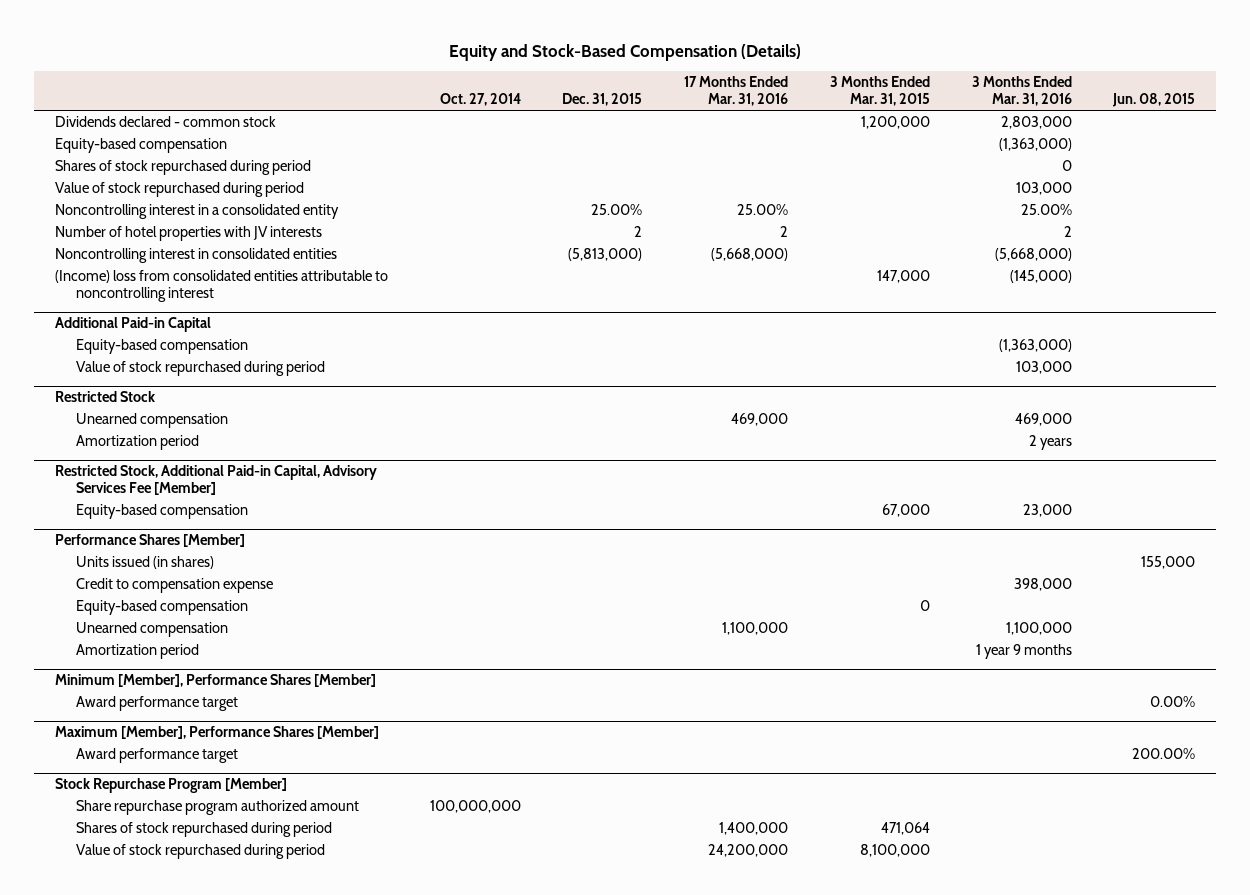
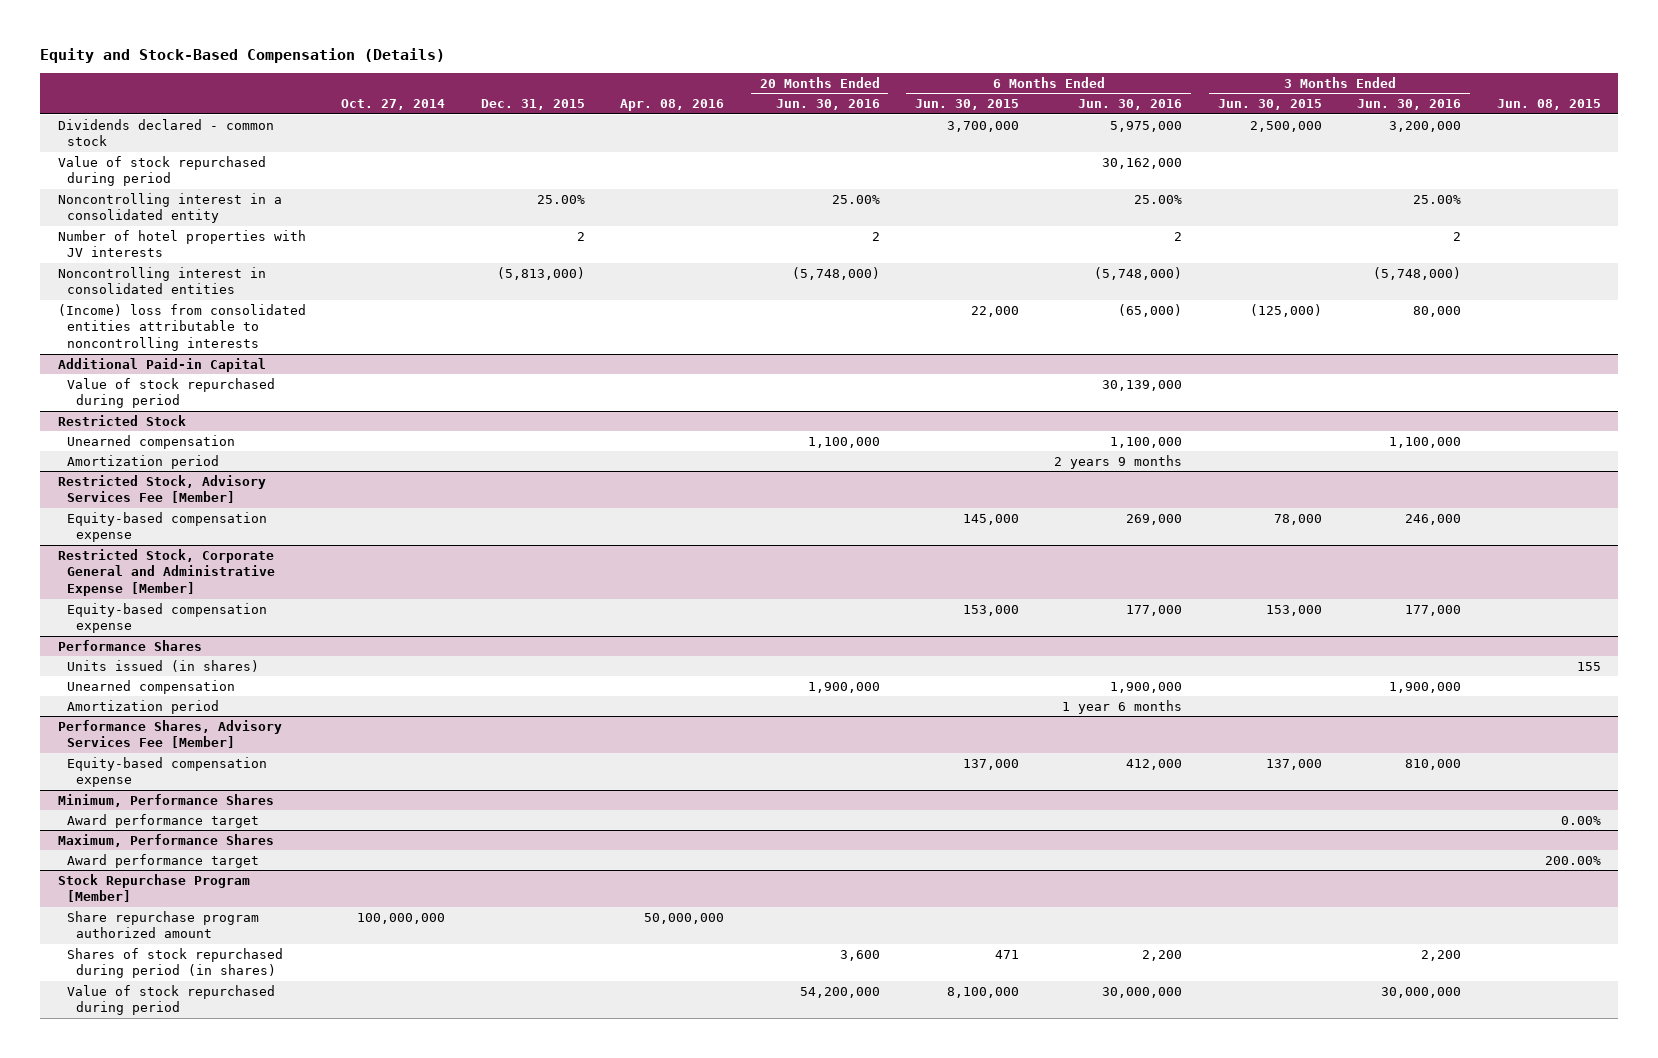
- | Oct. 27, 2014 | Dec. 31, 2015 | 17 Months Ended Mar. 31, 2016 | 3 Months Ended Mar. 31, 2015 | 3 Months Ended Mar. 31, 2016 | Jun. 08, 2015
+ | Oct. 27, 2014 | Dec. 31, 2015 | Apr. 08, 2016 | 20 Months Ended Jun. 30, 2016 | 6 Months Ended Jun. 30, 2015 | 6 Months Ended Jun. 30, 2016 | 3 Months Ended Jun. 30, 2015 | 3 Months Ended Jun. 30, 2016 | Jun. 08, 2015
- Equity-based compensation | | | | | (1,363,000) |
- Shares of stock repurchased during period | | | | | 0 |
- (Income) loss from consolidated entities attributable to noncontrolling interest | | | | 147,000 | (145,000) |
+ (Income) loss from consolidated entities attributable to noncontrolling interests | | | | | 22,000 | (65,000) | (125,000) | 80,000 |
@ Additional Paid-in Capital
- Equity-based compensation | | | | | (1,363,000) |
- Restricted Stock, Additional Paid-in Capital, Advisory Services Fee [Member]
- Equity-based compensation | | | | 67,000 | 23,000 |
- Performance Shares [Member]
- Units issued (in shares) | | | | | | 155,000
- Credit to compensation expense | | | | | 398,000 |
- Equity-based compensation | | | | 0 | |
+ Restricted Stock, Advisory Services Fee [Member]
+ Equity-based compensation expense | | | | | 145,000 | 269,000 | 78,000 | 246,000 |
+ Restricted Stock, Corporate General and Administrative Expense [Member]
+ Equity-based compensation expense | | | | | 153,000 | 177,000 | 153,000 | 177,000 |
+ Performance Shares
+ Units issued (in shares) | | | | | | | | | 155
- Minimum [Member], Performance Shares [Member]
+ Performance Shares, Advisory Services Fee [Member]
+ Equity-based compensation expense | | | | | 137,000 | 412,000 | 137,000 | 810,000 |
+ Minimum, Performance Shares
- Maximum [Member], Performance Shares [Member]
+ Maximum, Performance Shares
@ Stock Repurchase Program [Member]
- Shares of stock repurchased during period | | | 1,400,000 | 471,064 | |
+ Shares of stock repurchased during period (in shares) | | | | 3,600 | 471 | 2,200 | | 2,200 |

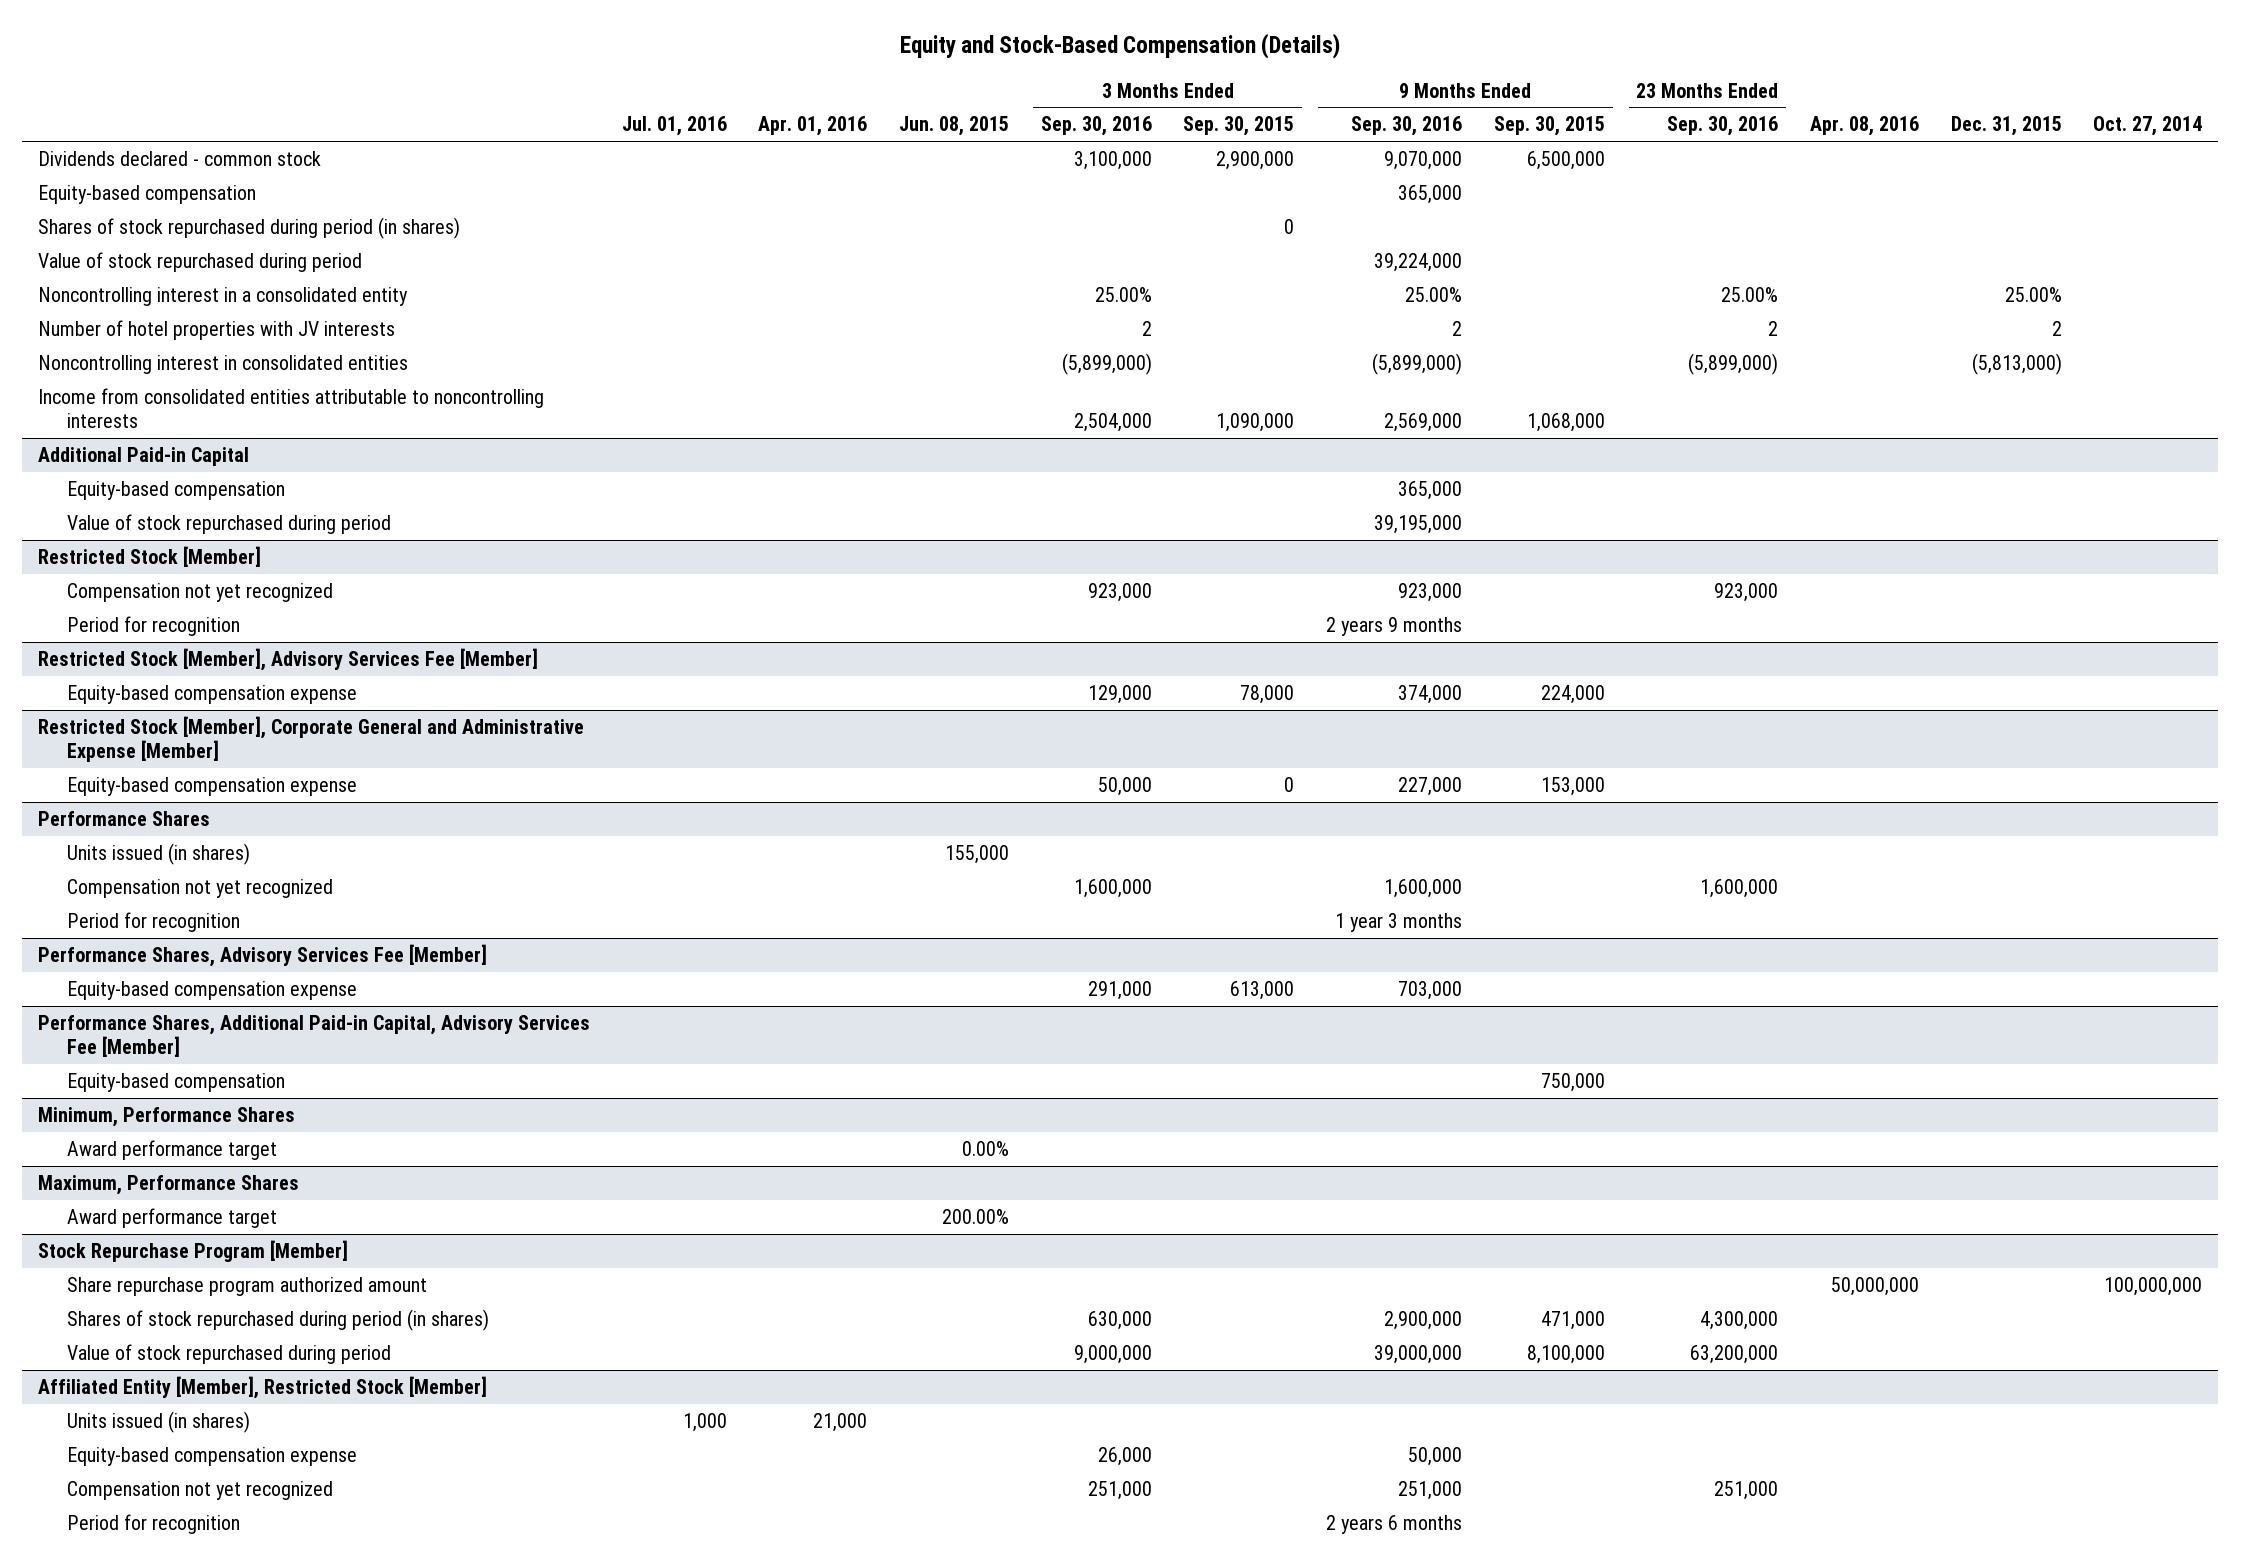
- | Oct. 27, 2014 | Dec. 31, 2015 | Apr. 08, 2016 | 20 Months Ended Jun. 30, 2016 | 6 Months Ended Jun. 30, 2015 | 6 Months Ended Jun. 30, 2016 | 3 Months Ended Jun. 30, 2015 | 3 Months Ended Jun. 30, 2016 | Jun. 08, 2015
+ | Jul. 01, 2016 | Apr. 01, 2016 | Jun. 08, 2015 | 3 Months Ended Sep. 30, 2016 | 3 Months Ended Sep. 30, 2015 | 9 Months Ended Sep. 30, 2016 | 9 Months Ended Sep. 30, 2015 | 23 Months Ended Sep. 30, 2016 | Apr. 08, 2016 | Dec. 31, 2015 | Oct. 27, 2014
+ Equity-based compensation | | | | | | 365,000 | | | | |
+ Shares of stock repurchased during period (in shares) | | | | | 0 | | | | | |
- (Income) loss from consolidated entities attributable to noncontrolling interests | | | | | 22,000 | (65,000) | (125,000) | 80,000 |
+ Income from consolidated entities attributable to noncontrolling interests | | | | 2,504,000 | 1,090,000 | 2,569,000 | 1,068,000 | | | |
@ Additional Paid-in Capital
+ Equity-based compensation | | | | | | 365,000 | | | | |
- Restricted Stock
- Unearned compensation | | | | 1,100,000 | | 1,100,000 | | 1,100,000 |
- Amortization period | | | | | | 2 years 9 months | | |
- Restricted Stock, Advisory Services Fee [Member]
+ Restricted Stock [Member]
+ Compensation not yet recognized | | | | 923,000 | | 923,000 | | 923,000 | | |
+ Period for recognition | | | | | | 2 years 9 months | | | | |
+ Restricted Stock [Member], Advisory Services Fee [Member]
- Restricted Stock, Corporate General and Administrative Expense [Member]
+ Restricted Stock [Member], Corporate General and Administrative Expense [Member]
@ Performance Shares
- Units issued (in shares) | | | | | | | | | 155
- Unearned compensation | | | | 1,900,000 | | 1,900,000 | | 1,900,000 |
- Amortization period | | | | | | 1 year 6 months | | |
+ Units issued (in shares) | | | 155,000 | | | | | | | |
+ Compensation not yet recognized | | | | 1,600,000 | | 1,600,000 | | 1,600,000 | | |
+ Period for recognition | | | | | | 1 year 3 months | | | | |
+ Performance Shares, Additional Paid-in Capital, Advisory Services Fee [Member]
+ Equity-based compensation | | | | | | | 750,000 | | | |
+ Affiliated Entity [Member], Restricted Stock [Member]
+ Units issued (in shares) | 1,000 | 21,000 | | | | | | | | |
+ Equity-based compensation expense | | | | 26,000 | | 50,000 | | | | |
+ Compensation not yet recognized | | | | 251,000 | | 251,000 | | 251,000 | | |
+ Period for recognition | | | | | | 2 years 6 months | | | | |

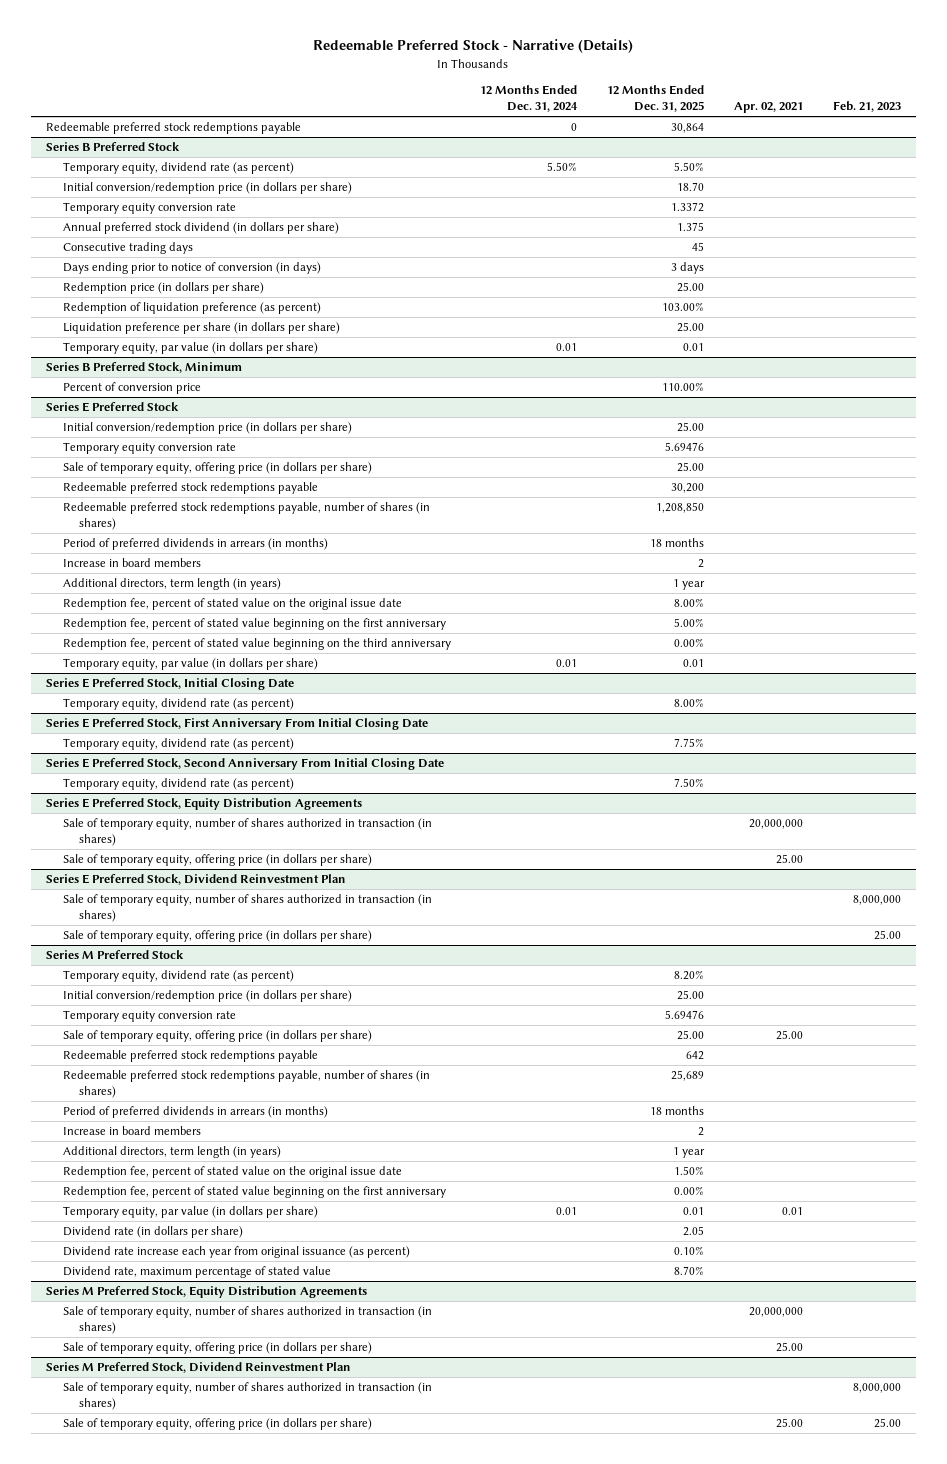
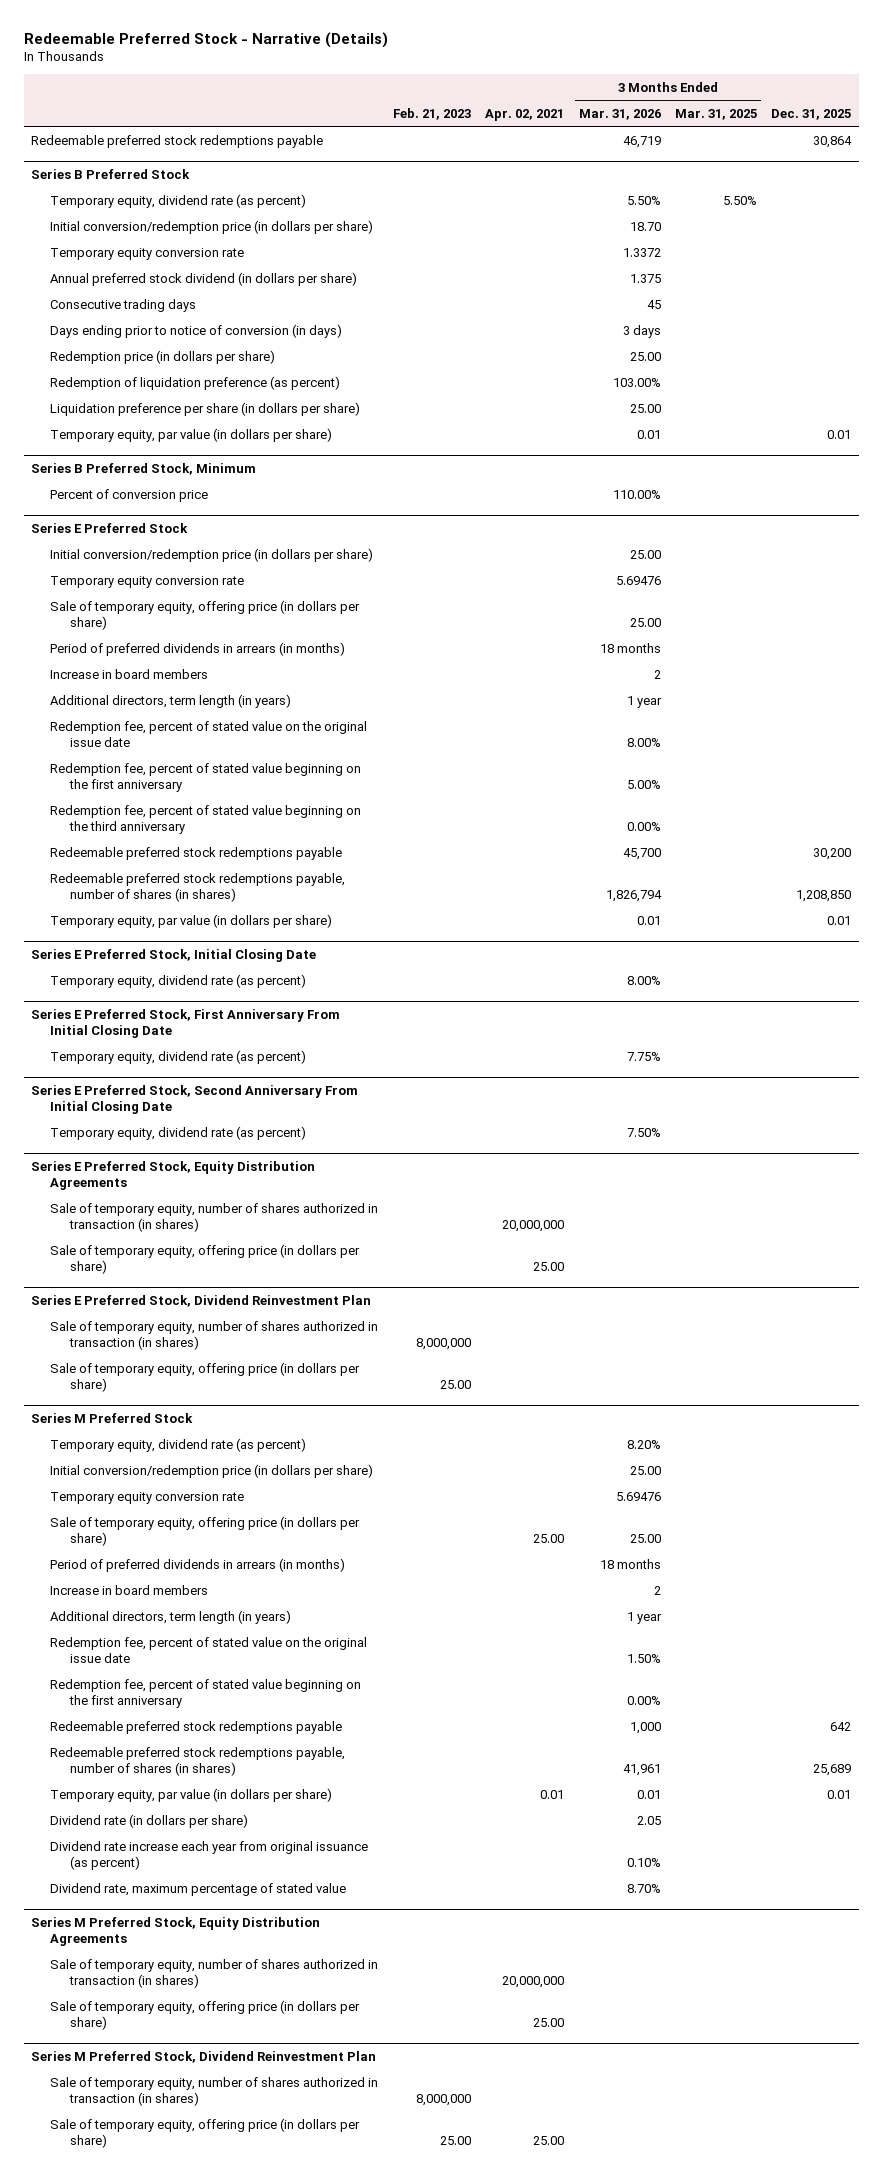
- | 12 Months Ended Dec. 31, 2024 | 12 Months Ended Dec. 31, 2025 | Apr. 02, 2021 | Feb. 21, 2023
+ | Feb. 21, 2023 | Apr. 02, 2021 | 3 Months Ended Mar. 31, 2026 | 3 Months Ended Mar. 31, 2025 | Dec. 31, 2025
@ Series E Preferred Stock
moved down: Redeemable preferred stock redemptions payable | | | 45,700 | | 30,200
moved down: Redeemable preferred stock redemptions payable, number of shares (in shares) | | | 1,826,794 | | 1,208,850
@ Series M Preferred Stock
moved down: Redeemable preferred stock redemptions payable | | | 1,000 | | 642
moved down: Redeemable preferred stock redemptions payable, number of shares (in shares) | | | 41,961 | | 25,689

